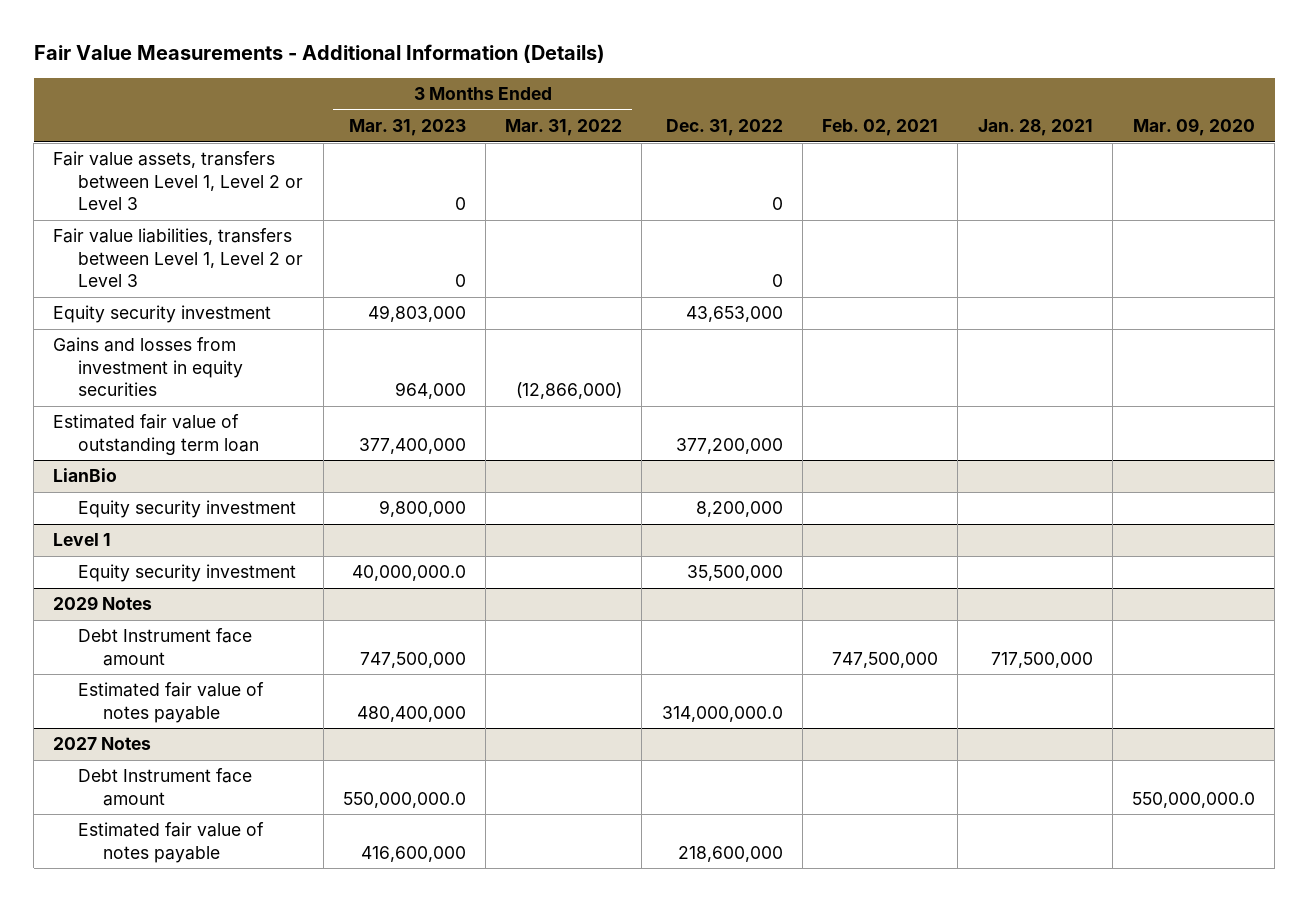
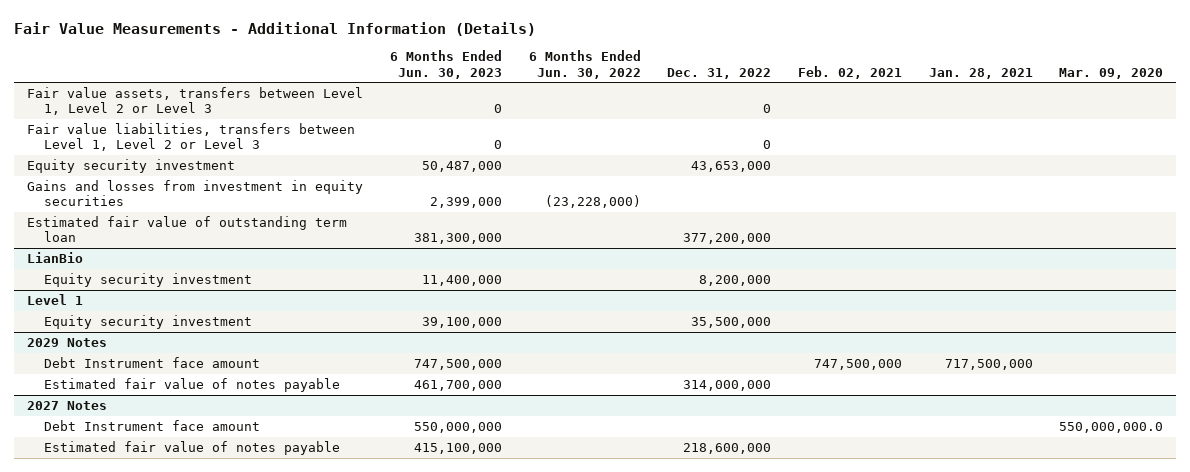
- | 3 Months Ended Mar. 31, 2023 | 3 Months Ended Mar. 31, 2022 | Dec. 31, 2022 | Feb. 02, 2021 | Jan. 28, 2021 | Mar. 09, 2020
+ | 6 Months Ended Jun. 30, 2023 | 6 Months Ended Jun. 30, 2022 | Dec. 31, 2022 | Feb. 02, 2021 | Jan. 28, 2021 | Mar. 09, 2020
@ 2029 Notes
- Estimated fair value of notes payable | 480,400,000 | | 314,000,000.0 | | |
+ Estimated fair value of notes payable | 461,700,000 | | 314,000,000 | | |

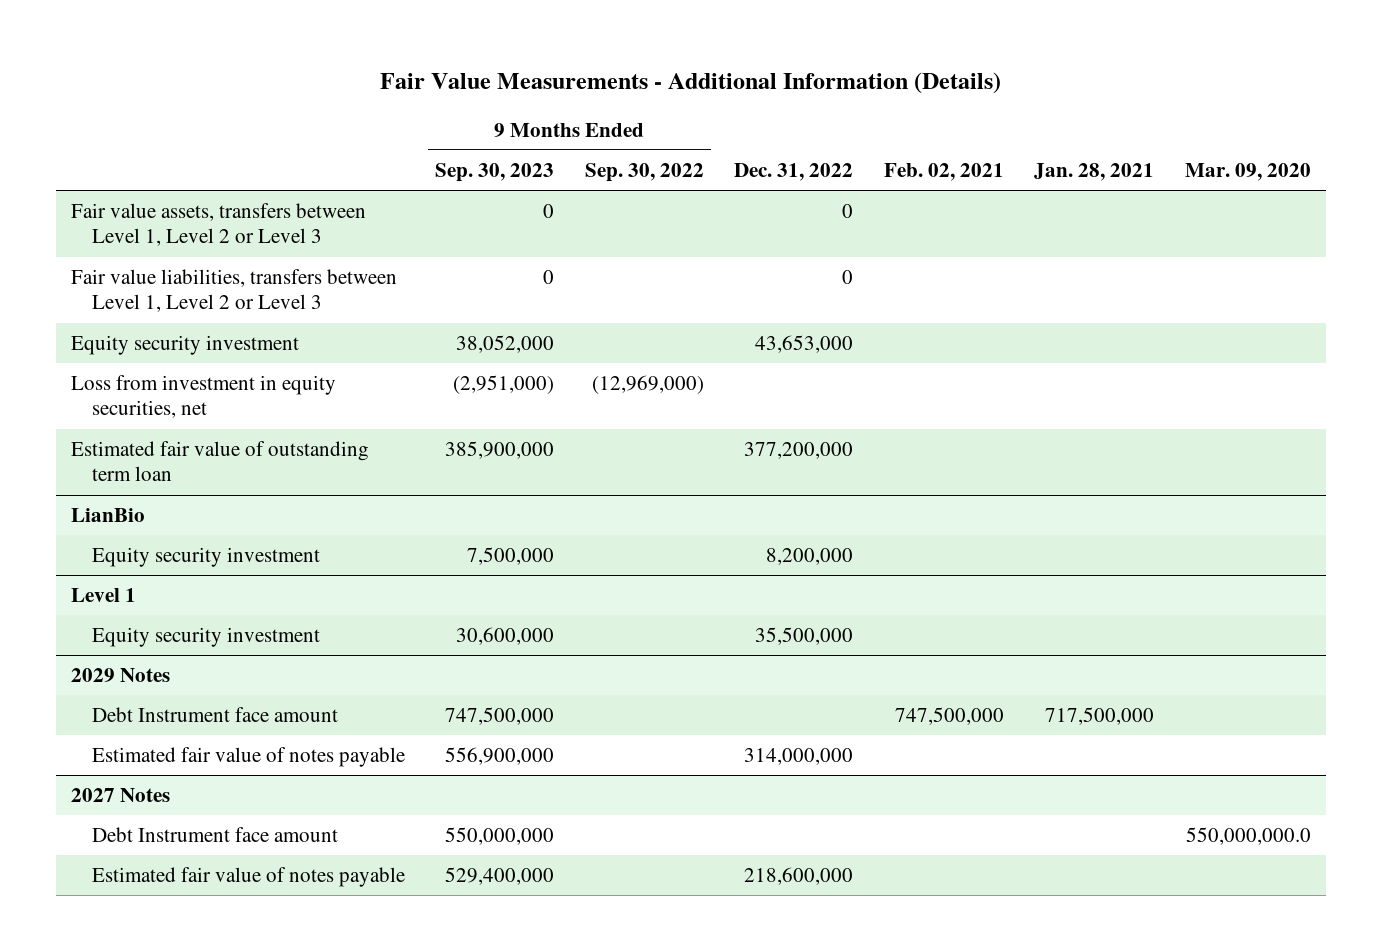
- | 6 Months Ended Jun. 30, 2023 | 6 Months Ended Jun. 30, 2022 | Dec. 31, 2022 | Feb. 02, 2021 | Jan. 28, 2021 | Mar. 09, 2020
+ | 9 Months Ended Sep. 30, 2023 | 9 Months Ended Sep. 30, 2022 | Dec. 31, 2022 | Feb. 02, 2021 | Jan. 28, 2021 | Mar. 09, 2020
- Gains and losses from investment in equity securities | 2,399,000 | (23,228,000) | | | |
+ Loss from investment in equity securities, net | (2,951,000) | (12,969,000) | | | |

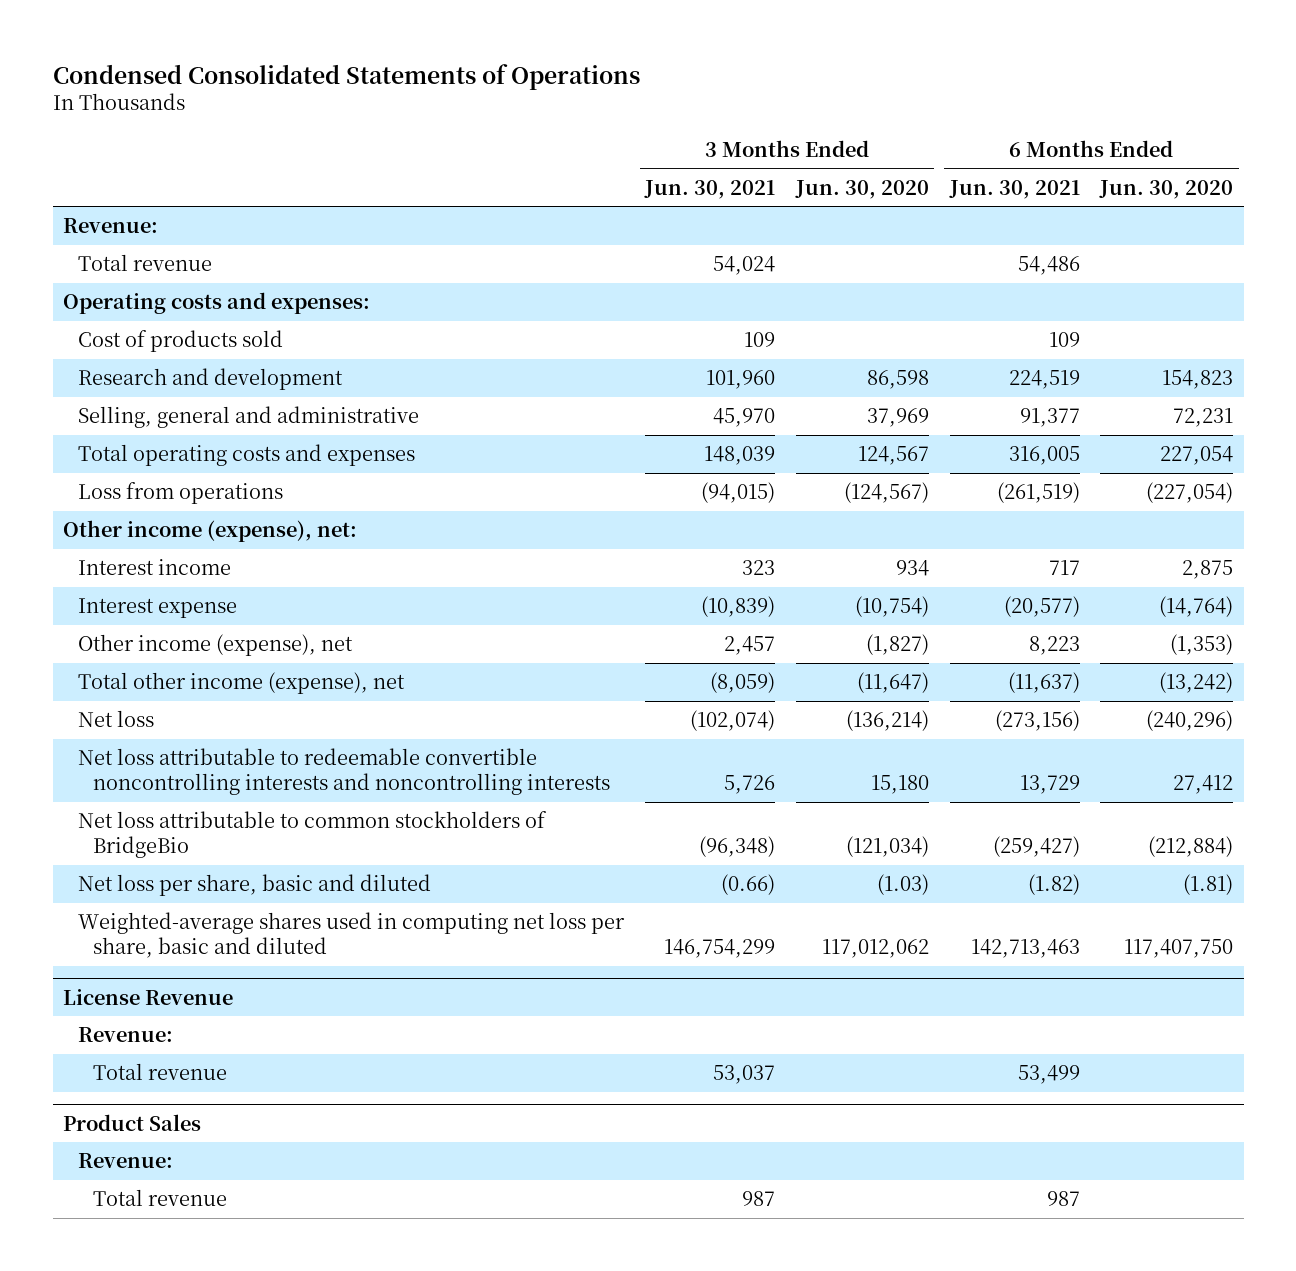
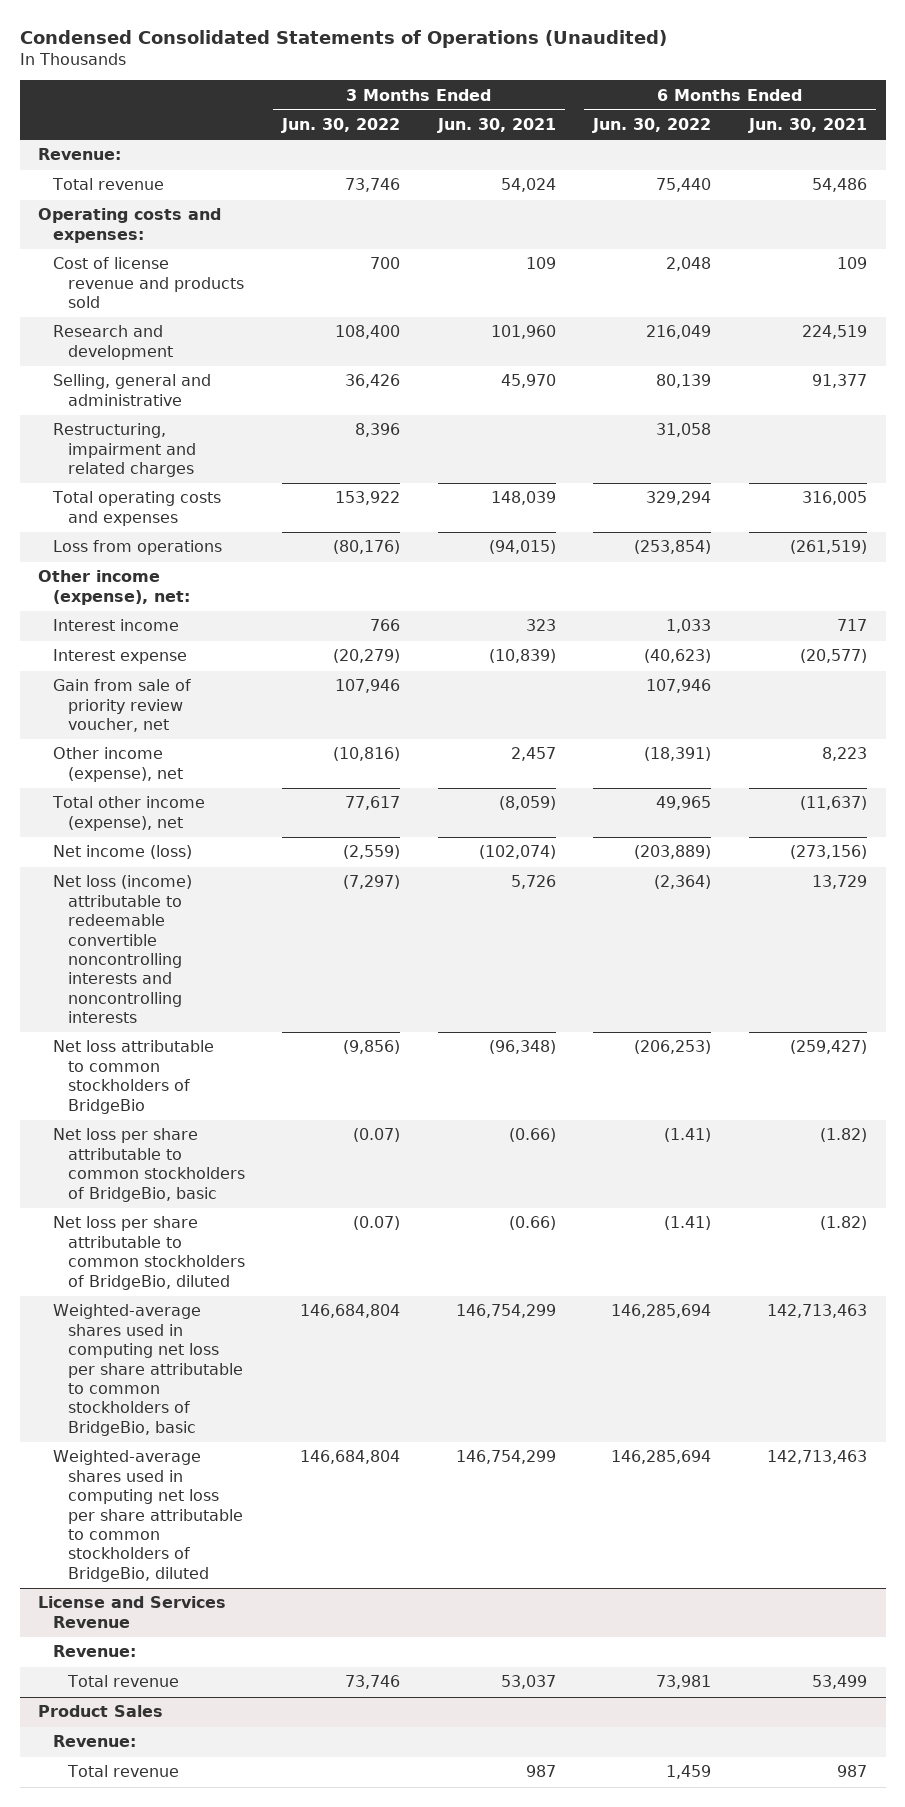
- Condensed Consolidated Statements of Operations
+ Condensed Consolidated Statements of Operations (Unaudited)
- | 3 Months Ended Jun. 30, 2021 | 3 Months Ended Jun. 30, 2020 | 6 Months Ended Jun. 30, 2021 | 6 Months Ended Jun. 30, 2020
+ | 3 Months Ended Jun. 30, 2022 | 3 Months Ended Jun. 30, 2021 | 6 Months Ended Jun. 30, 2022 | 6 Months Ended Jun. 30, 2021
- Cost of products sold | 109 | | 109 |
+ Cost of license revenue and products sold | 700 | 109 | 2,048 | 109
+ Restructuring, impairment and related charges | 8,396 | | 31,058 |
+ Gain from sale of priority review voucher, net | 107,946 | | 107,946 |
- Net loss | (102,074) | (136,214) | (273,156) | (240,296)
- Net loss attributable to redeemable convertible noncontrolling interests and noncontrolling interests | 5,726 | 15,180 | 13,729 | 27,412
+ Net income (loss) | (2,559) | (102,074) | (203,889) | (273,156)
+ Net loss (income) attributable to redeemable convertible noncontrolling interests and noncontrolling interests | (7,297) | 5,726 | (2,364) | 13,729
- Net loss per share, basic and diluted | (0.66) | (1.03) | (1.82) | (1.81)
- Weighted-average shares used in computing net loss per share, basic and diluted | 146,754,299 | 117,012,062 | 142,713,463 | 117,407,750
- License Revenue
+ Net loss per share attributable to common stockholders of BridgeBio, basic | (0.07) | (0.66) | (1.41) | (1.82)
+ Net loss per share attributable to common stockholders of BridgeBio, diluted | (0.07) | (0.66) | (1.41) | (1.82)
+ Weighted-average shares used in computing net loss per share attributable to common stockholders of BridgeBio, basic | 146,684,804 | 146,754,299 | 146,285,694 | 142,713,463
+ Weighted-average shares used in computing net loss per share attributable to common stockholders of BridgeBio, diluted | 146,684,804 | 146,754,299 | 146,285,694 | 142,713,463
+ License and Services Revenue

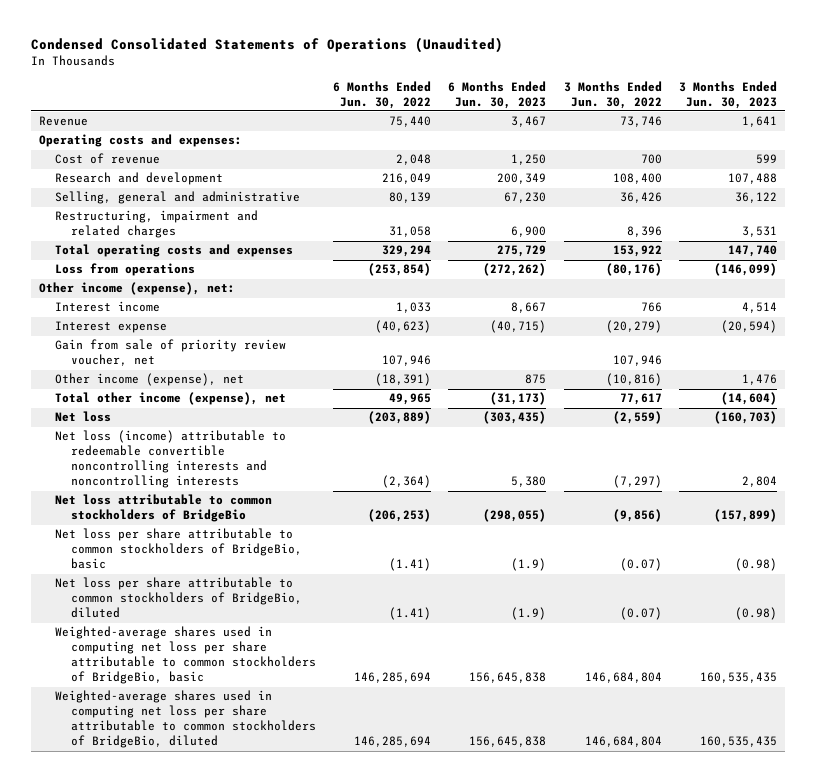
- | 3 Months Ended Jun. 30, 2022 | 3 Months Ended Jun. 30, 2021 | 6 Months Ended Jun. 30, 2022 | 6 Months Ended Jun. 30, 2021
+ | 6 Months Ended Jun. 30, 2022 | 6 Months Ended Jun. 30, 2023 | 3 Months Ended Jun. 30, 2022 | 3 Months Ended Jun. 30, 2023
- Revenue:
- Total revenue | 73,746 | 54,024 | 75,440 | 54,486
+ Revenue | 75,440 | 3,467 | 73,746 | 1,641
- Cost of license revenue and products sold | 700 | 109 | 2,048 | 109
+ Cost of revenue | 2,048 | 1,250 | 700 | 599
- Net income (loss) | (2,559) | (102,074) | (203,889) | (273,156)
+ Net loss | (203,889) | (303,435) | (2,559) | (160,703)
- License and Services Revenue
- Revenue:
- Total revenue | 73,746 | 53,037 | 73,981 | 53,499
- Product Sales
- Revenue:
- Total revenue | | 987 | 1,459 | 987

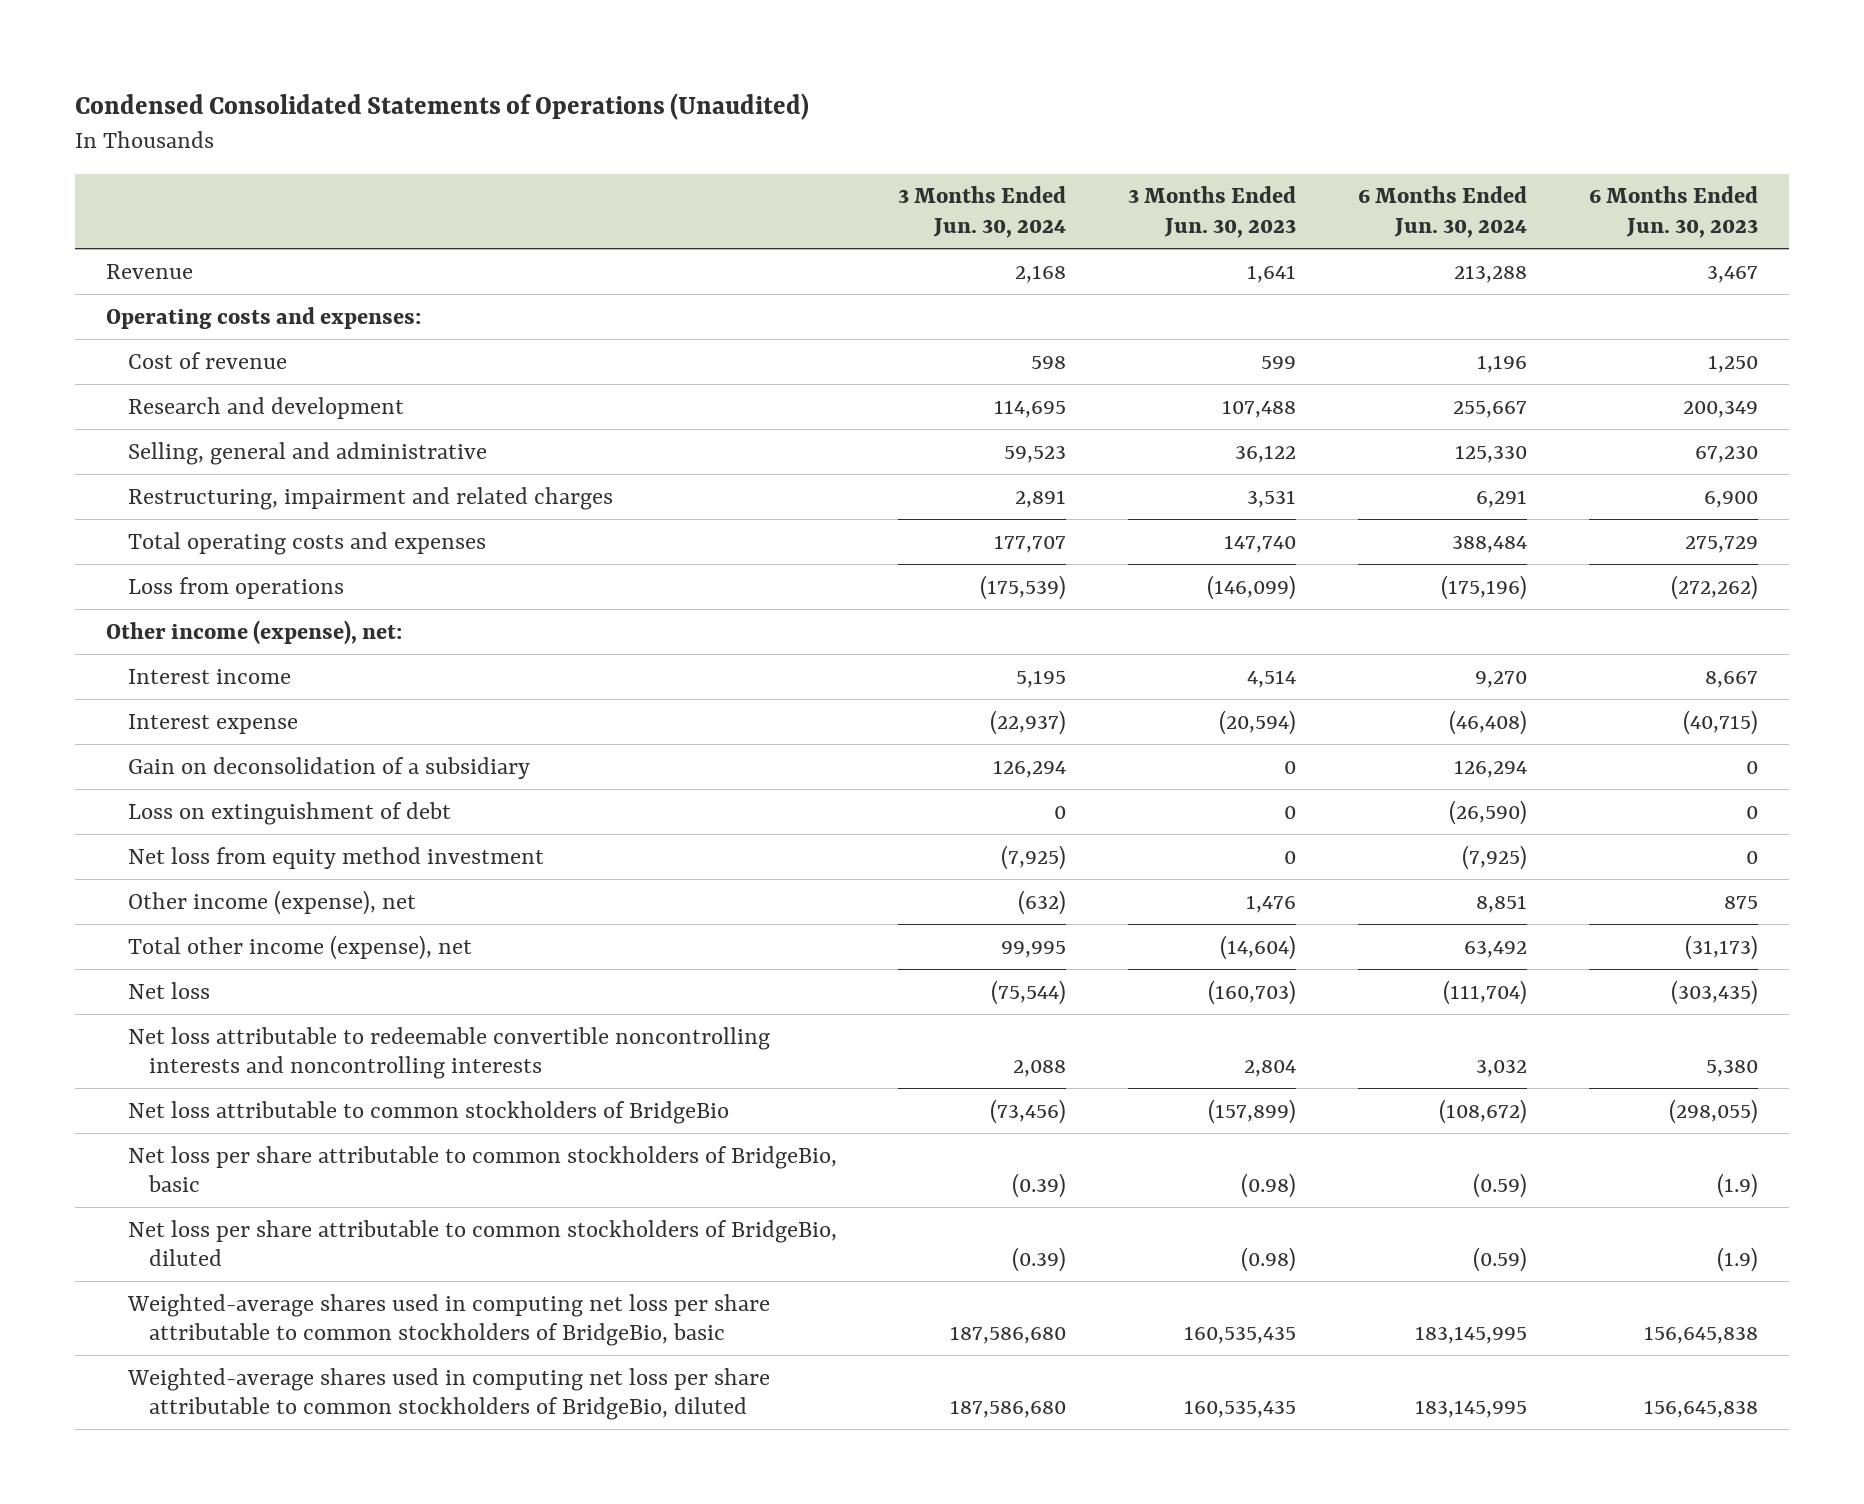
- | 6 Months Ended Jun. 30, 2022 | 6 Months Ended Jun. 30, 2023 | 3 Months Ended Jun. 30, 2022 | 3 Months Ended Jun. 30, 2023
+ | 3 Months Ended Jun. 30, 2024 | 3 Months Ended Jun. 30, 2023 | 6 Months Ended Jun. 30, 2024 | 6 Months Ended Jun. 30, 2023
- Gain from sale of priority review voucher, net | 107,946 | | 107,946 |
+ Gain on deconsolidation of a subsidiary | 126,294 | 0 | 126,294 | 0
+ Loss on extinguishment of debt | 0 | 0 | (26,590) | 0
+ Net loss from equity method investment | (7,925) | 0 | (7,925) | 0
- Net loss (income) attributable to redeemable convertible noncontrolling interests and noncontrolling interests | (2,364) | 5,380 | (7,297) | 2,804
+ Net loss attributable to redeemable convertible noncontrolling interests and noncontrolling interests | 2,088 | 2,804 | 3,032 | 5,380

